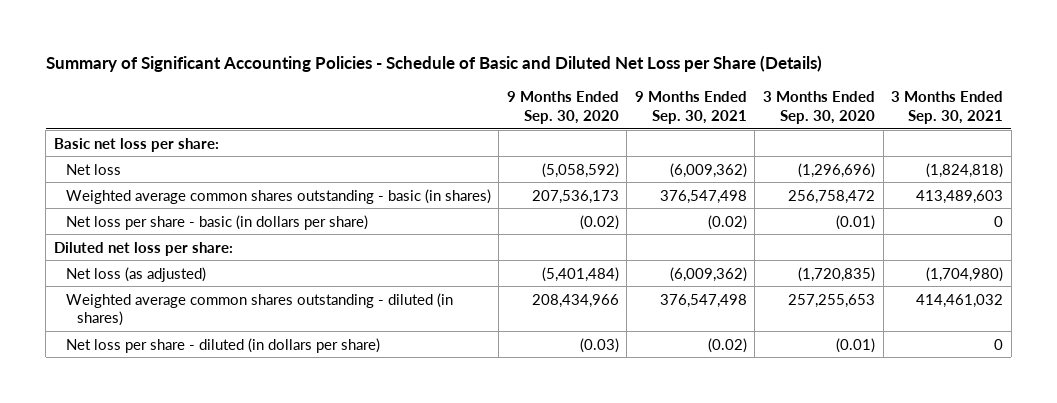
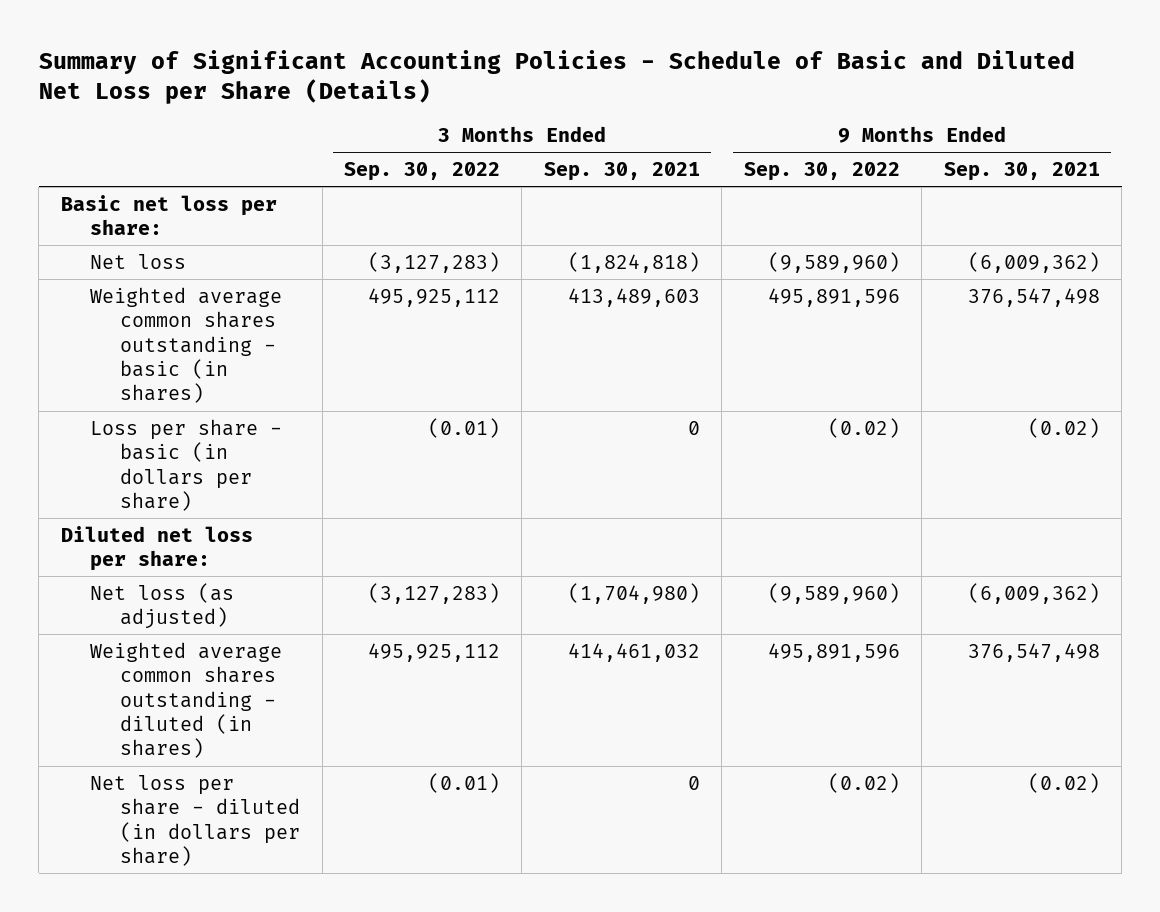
- | 9 Months Ended Sep. 30, 2020 | 9 Months Ended Sep. 30, 2021 | 3 Months Ended Sep. 30, 2020 | 3 Months Ended Sep. 30, 2021
+ | 3 Months Ended Sep. 30, 2022 | 3 Months Ended Sep. 30, 2021 | 9 Months Ended Sep. 30, 2022 | 9 Months Ended Sep. 30, 2021
- Net loss per share - basic (in dollars per share) | (0.02) | (0.02) | (0.01) | 0
+ Loss per share - basic (in dollars per share) | (0.01) | 0 | (0.02) | (0.02)

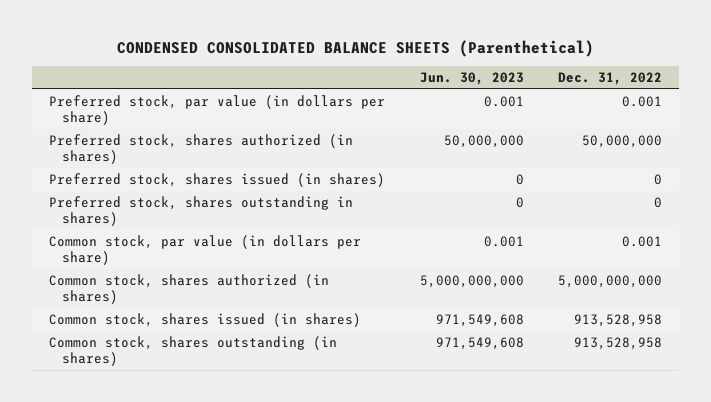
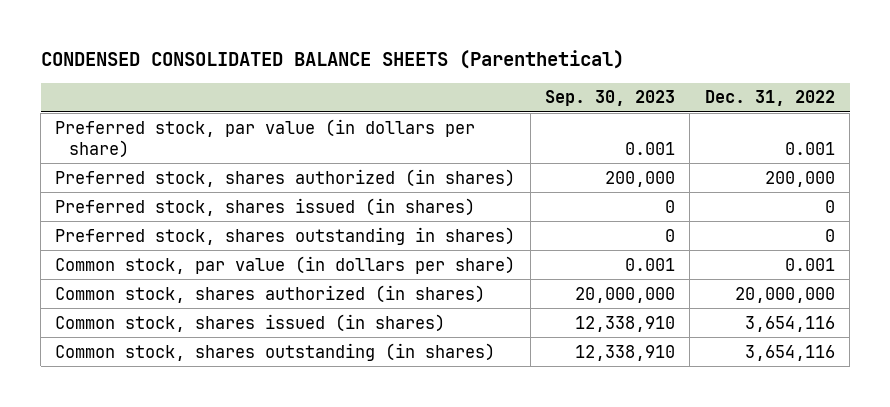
- | Jun. 30, 2023 | Dec. 31, 2022
+ | Sep. 30, 2023 | Dec. 31, 2022
- Preferred stock, shares authorized (in shares) | 50,000,000 | 50,000,000
+ Preferred stock, shares authorized (in shares) | 200,000 | 200,000
- Common stock, shares authorized (in shares) | 5,000,000,000 | 5,000,000,000
- Common stock, shares issued (in shares) | 971,549,608 | 913,528,958
- Common stock, shares outstanding (in shares) | 971,549,608 | 913,528,958
+ Common stock, shares authorized (in shares) | 20,000,000 | 20,000,000
+ Common stock, shares issued (in shares) | 12,338,910 | 3,654,116
+ Common stock, shares outstanding (in shares) | 12,338,910 | 3,654,116

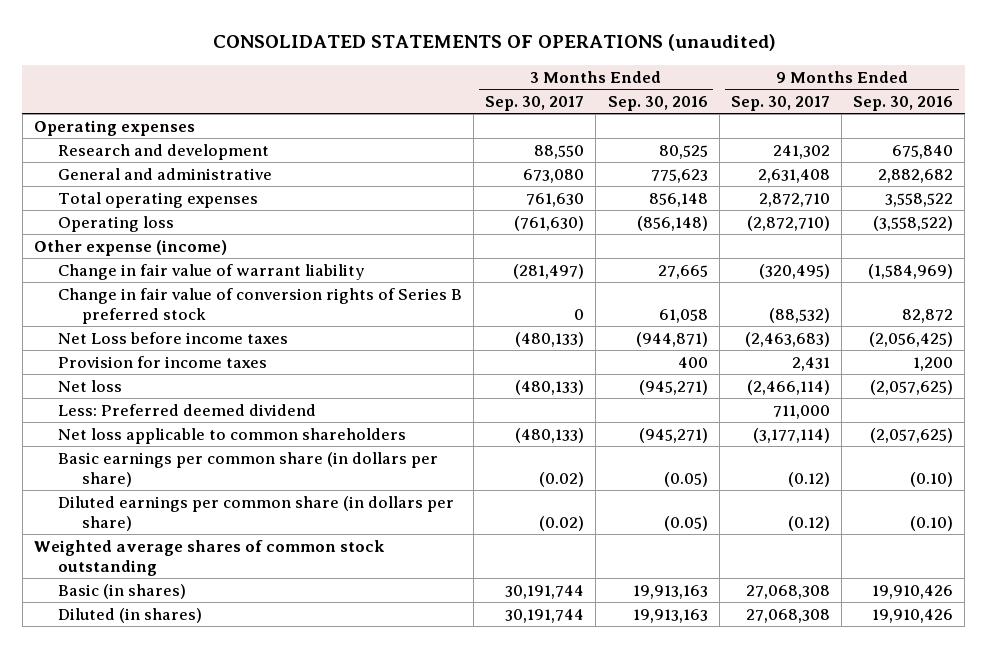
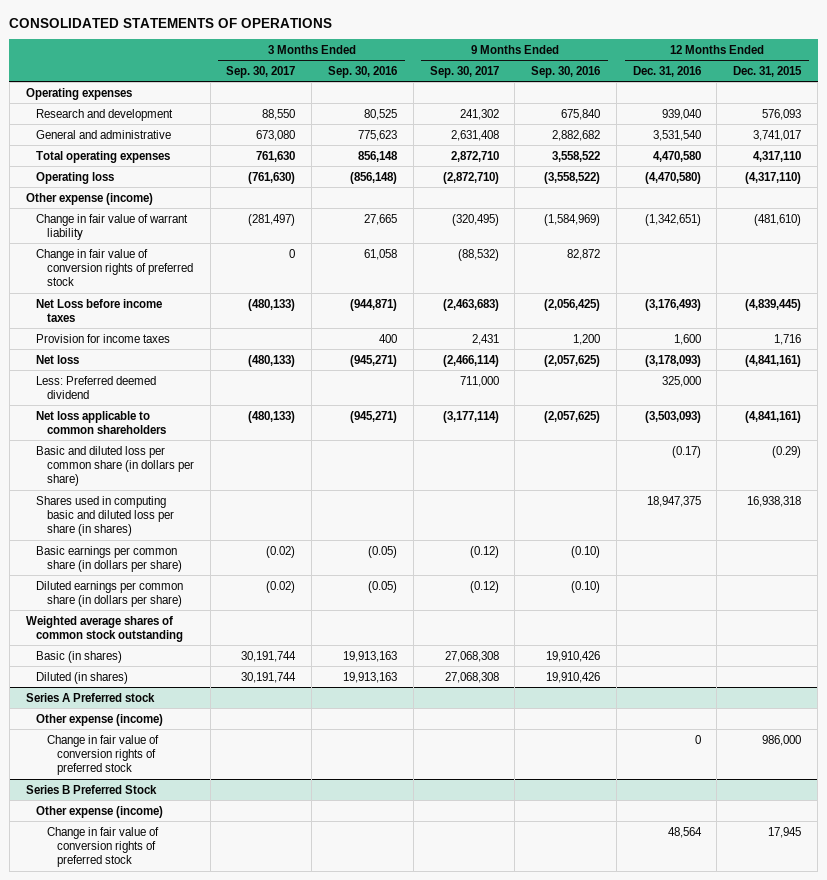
- CONSOLIDATED STATEMENTS OF OPERATIONS (unaudited)
+ CONSOLIDATED STATEMENTS OF OPERATIONS
- | 3 Months Ended Sep. 30, 2017 | 3 Months Ended Sep. 30, 2016 | 9 Months Ended Sep. 30, 2017 | 9 Months Ended Sep. 30, 2016
+ | 3 Months Ended Sep. 30, 2017 | 3 Months Ended Sep. 30, 2016 | 9 Months Ended Sep. 30, 2017 | 9 Months Ended Sep. 30, 2016 | 12 Months Ended Dec. 31, 2016 | 12 Months Ended Dec. 31, 2015
- Change in fair value of conversion rights of Series B preferred stock | 0 | 61,058 | (88,532) | 82,872
+ Change in fair value of conversion rights of preferred stock | 0 | 61,058 | (88,532) | 82,872 | |
+ Basic and diluted loss per common share (in dollars per share) | | | | | (0.17) | (0.29)
+ Shares used in computing basic and diluted loss per share (in shares) | | | | | 18,947,375 | 16,938,318
+ Series A Preferred stock
+ Other expense (income)
+ Change in fair value of conversion rights of preferred stock | | | | | 0 | 986,000
+ Series B Preferred Stock
+ Other expense (income)
+ Change in fair value of conversion rights of preferred stock | | | | | 48,564 | 17,945

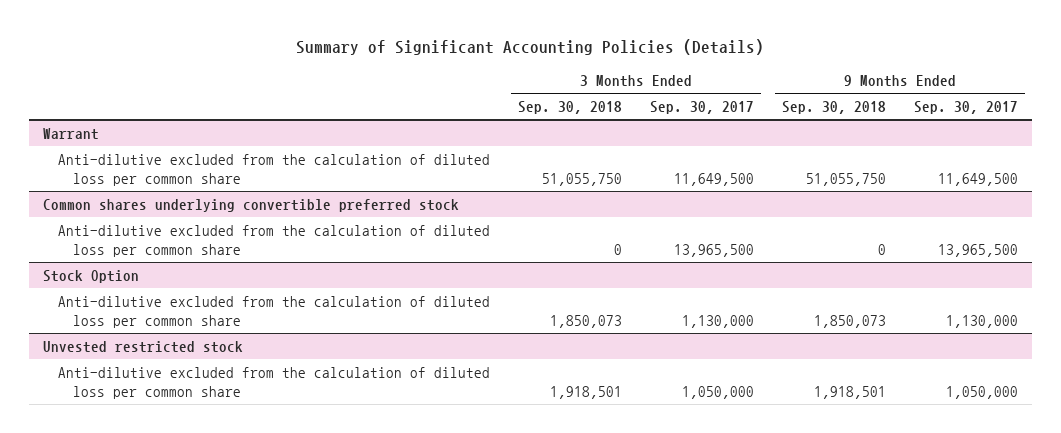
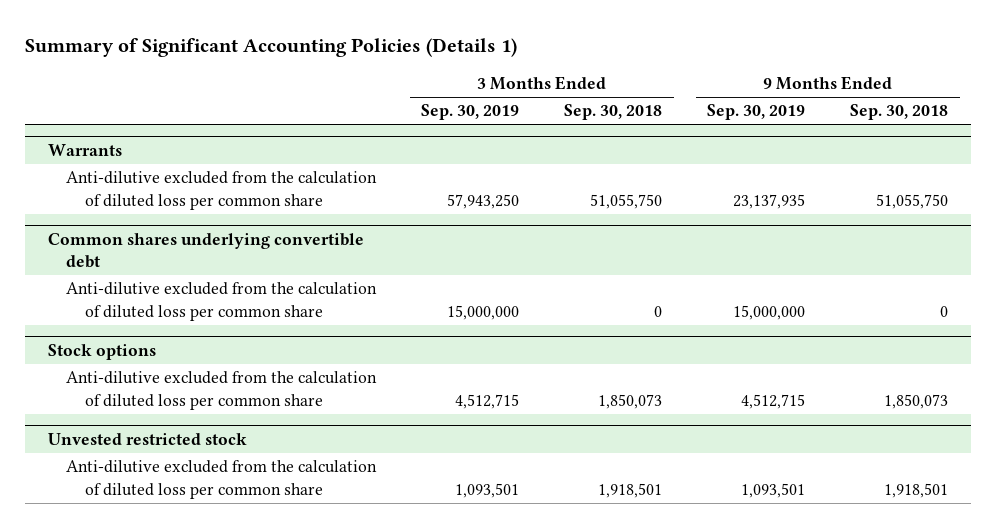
- Summary of Significant Accounting Policies (Details)
+ Summary of Significant Accounting Policies (Details 1)
- | 3 Months Ended Sep. 30, 2018 | 3 Months Ended Sep. 30, 2017 | 9 Months Ended Sep. 30, 2018 | 9 Months Ended Sep. 30, 2017
+ | 3 Months Ended Sep. 30, 2019 | 3 Months Ended Sep. 30, 2018 | 9 Months Ended Sep. 30, 2019 | 9 Months Ended Sep. 30, 2018
- Warrant
+ Warrants
- Common shares underlying convertible preferred stock
+ Common shares underlying convertible debt
- Stock Option
+ Stock options

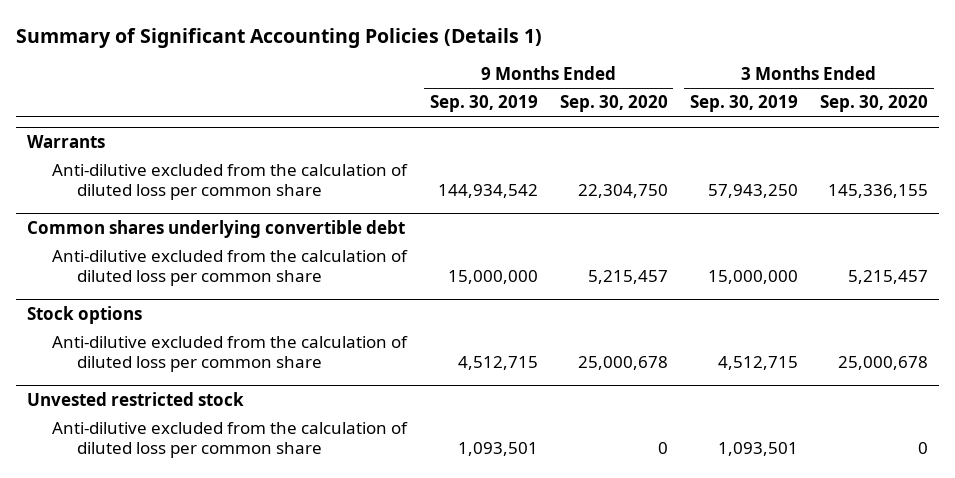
- | 3 Months Ended Sep. 30, 2019 | 3 Months Ended Sep. 30, 2018 | 9 Months Ended Sep. 30, 2019 | 9 Months Ended Sep. 30, 2018
+ | 9 Months Ended Sep. 30, 2019 | 9 Months Ended Sep. 30, 2020 | 3 Months Ended Sep. 30, 2019 | 3 Months Ended Sep. 30, 2020
@ Warrants
- Anti-dilutive excluded from the calculation of diluted loss per common share | 57,943,250 | 51,055,750 | 23,137,935 | 51,055,750
+ Anti-dilutive excluded from the calculation of diluted loss per common share | 144,934,542 | 22,304,750 | 57,943,250 | 145,336,155

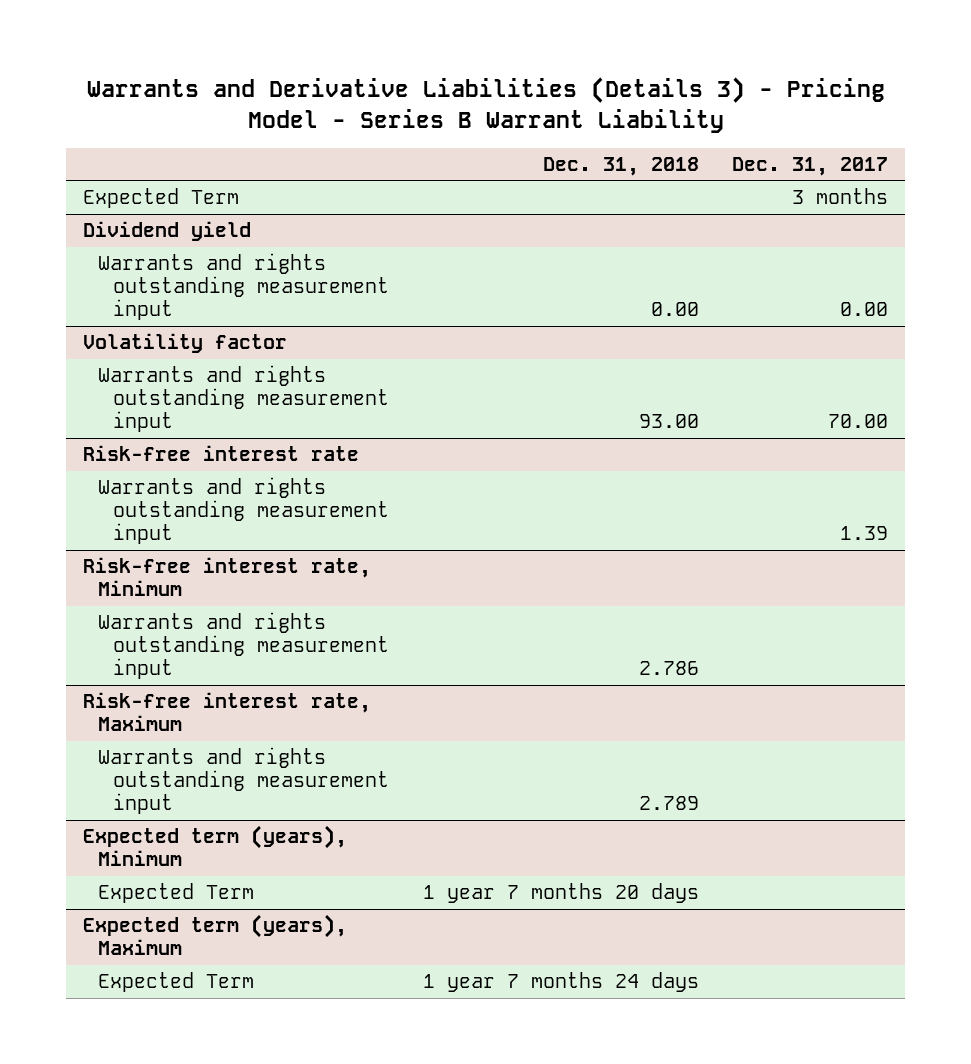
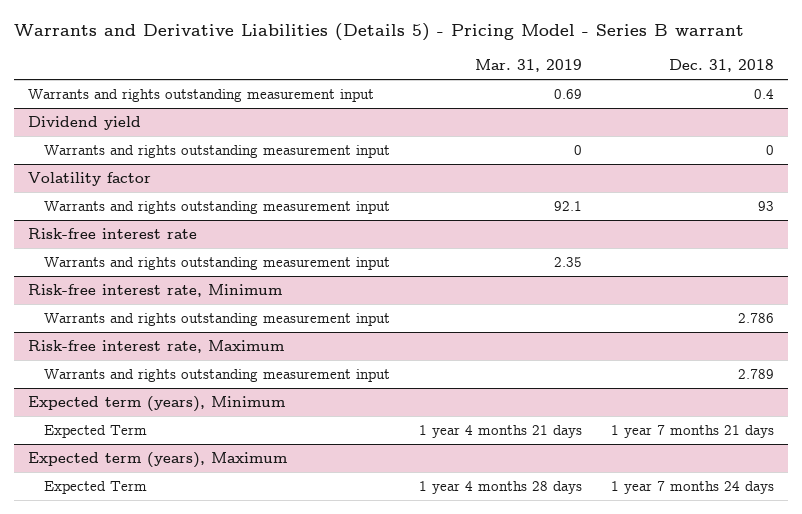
- Warrants and Derivative Liabilities (Details 3) - Pricing Model - Series B Warrant Liability
+ Warrants and Derivative Liabilities (Details 5) - Pricing Model - Series B warrant
- | Dec. 31, 2018 | Dec. 31, 2017
+ | Mar. 31, 2019 | Dec. 31, 2018
- Expected Term | | 3 months
+ Warrants and rights outstanding measurement input | 0.69 | 0.4
@ Dividend yield
- Warrants and rights outstanding measurement input | 0.00 | 0.00
+ Warrants and rights outstanding measurement input | 0 | 0
@ Volatility factor
- Warrants and rights outstanding measurement input | 93.00 | 70.00
+ Warrants and rights outstanding measurement input | 92.1 | 93
@ Expected term (years), Minimum
- Expected Term | 1 year 7 months 20 days |
+ Expected Term | 1 year 4 months 21 days | 1 year 7 months 21 days

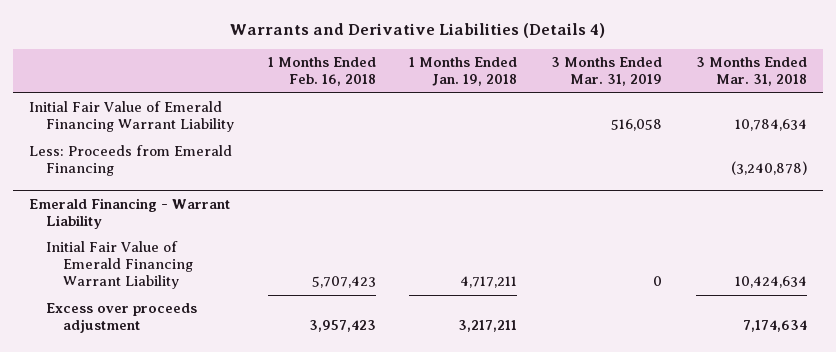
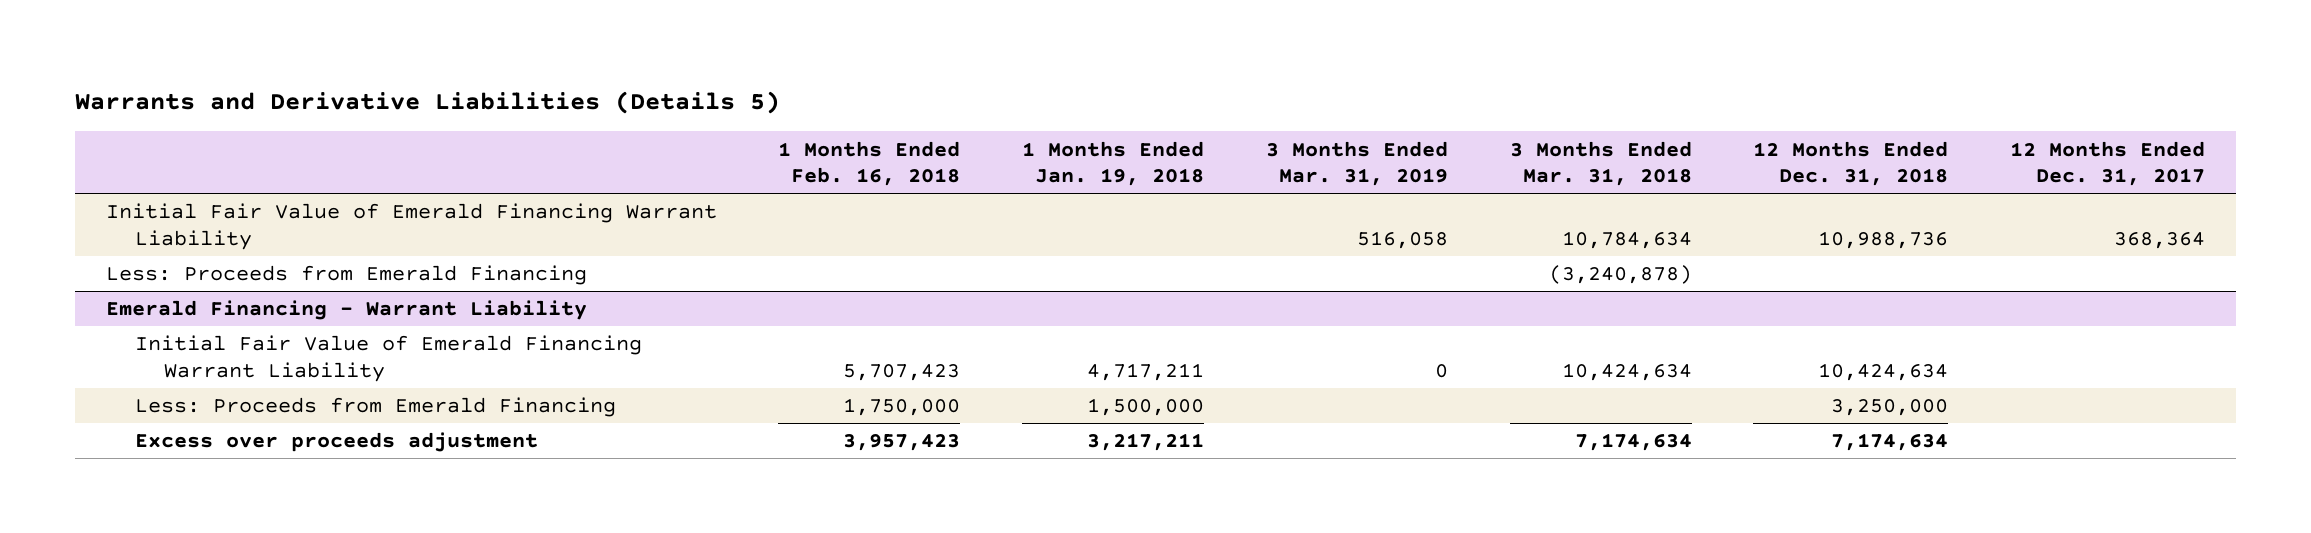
- Warrants and Derivative Liabilities (Details 4)
+ Warrants and Derivative Liabilities (Details 5)
- | 1 Months Ended Feb. 16, 2018 | 1 Months Ended Jan. 19, 2018 | 3 Months Ended Mar. 31, 2019 | 3 Months Ended Mar. 31, 2018
+ | 1 Months Ended Feb. 16, 2018 | 1 Months Ended Jan. 19, 2018 | 3 Months Ended Mar. 31, 2019 | 3 Months Ended Mar. 31, 2018 | 12 Months Ended Dec. 31, 2018 | 12 Months Ended Dec. 31, 2017
@ Emerald Financing - Warrant Liability
+ Less: Proceeds from Emerald Financing | 1,750,000 | 1,500,000 | | | 3,250,000 |

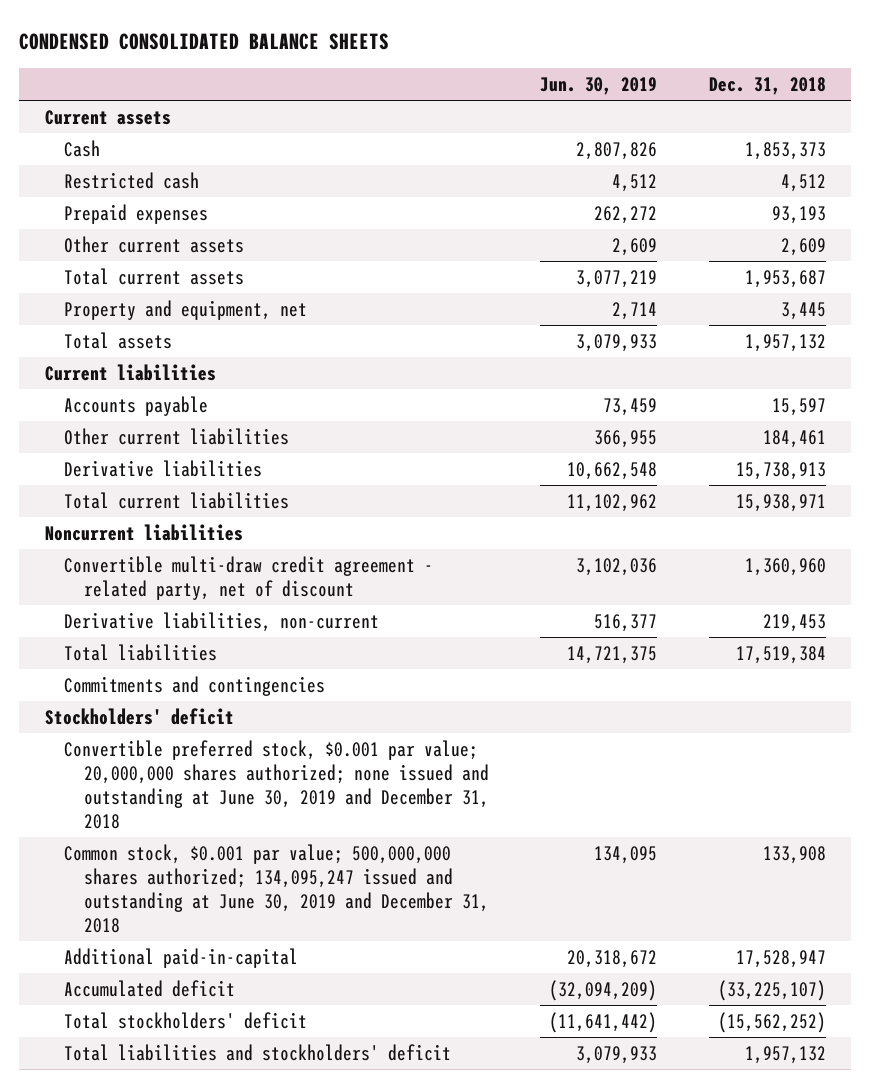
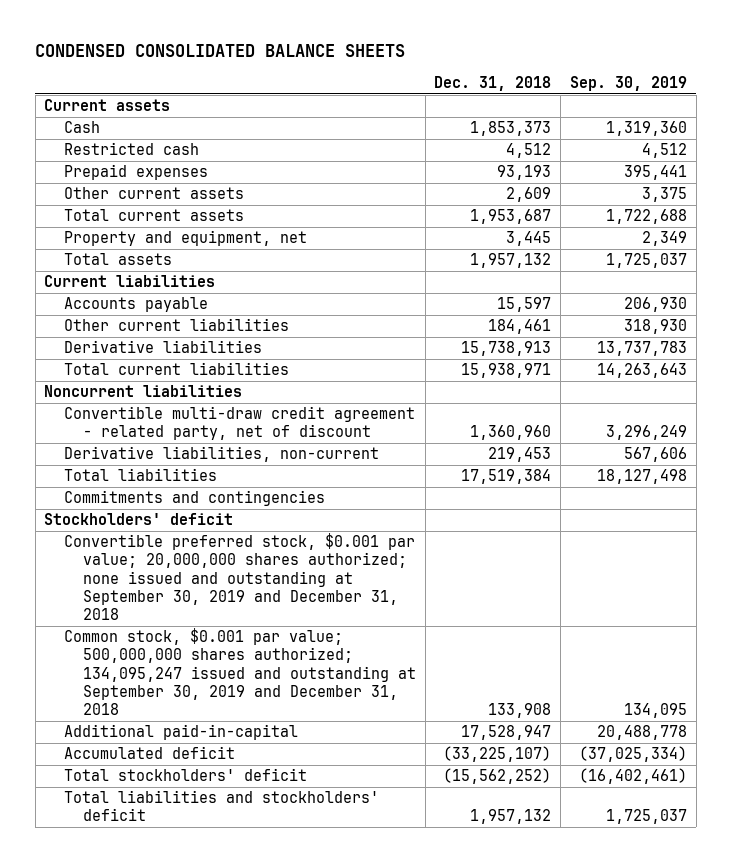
- | Jun. 30, 2019 | Dec. 31, 2018
+ | Dec. 31, 2018 | Sep. 30, 2019
- Convertible preferred stock, $0.001 par value; 20,000,000 shares authorized; none issued and outstanding at June 30, 2019 and December 31, 2018
- Common stock, $0.001 par value; 500,000,000 shares authorized; 134,095,247 issued and outstanding at June 30, 2019 and December 31, 2018 | 134,095 | 133,908
+ Convertible preferred stock, $0.001 par value; 20,000,000 shares authorized; none issued and outstanding at September 30, 2019 and December 31, 2018
+ Common stock, $0.001 par value; 500,000,000 shares authorized; 134,095,247 issued and outstanding at September 30, 2019 and December 31, 2018 | 133,908 | 134,095

